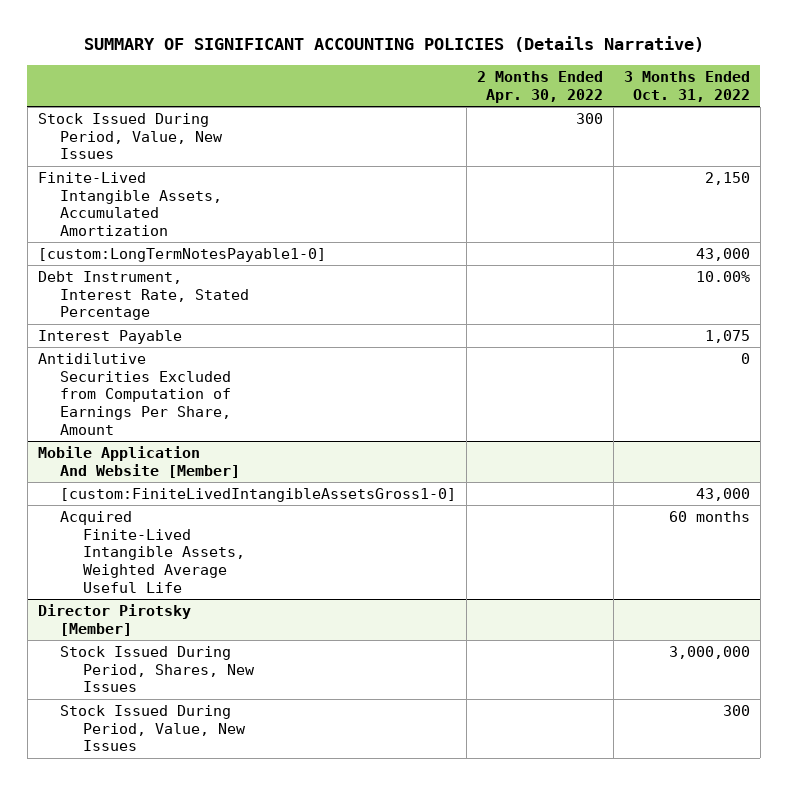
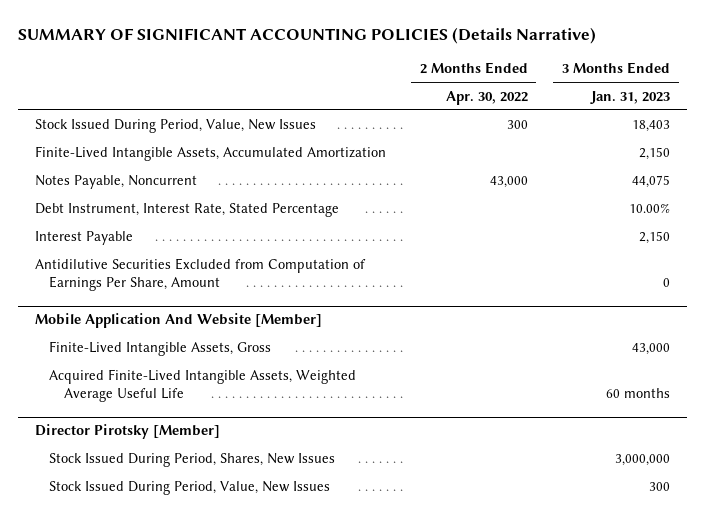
- | 2 Months Ended Apr. 30, 2022 | 3 Months Ended Oct. 31, 2022
+ | 2 Months Ended Apr. 30, 2022 | 3 Months Ended Jan. 31, 2023
- [custom:LongTermNotesPayable1-0] | | 43,000
+ Notes Payable, Noncurrent | 43,000 | 44,075
@ Mobile Application And Website [Member]
- [custom:FiniteLivedIntangibleAssetsGross1-0] | | 43,000
+ Finite-Lived Intangible Assets, Gross | | 43,000

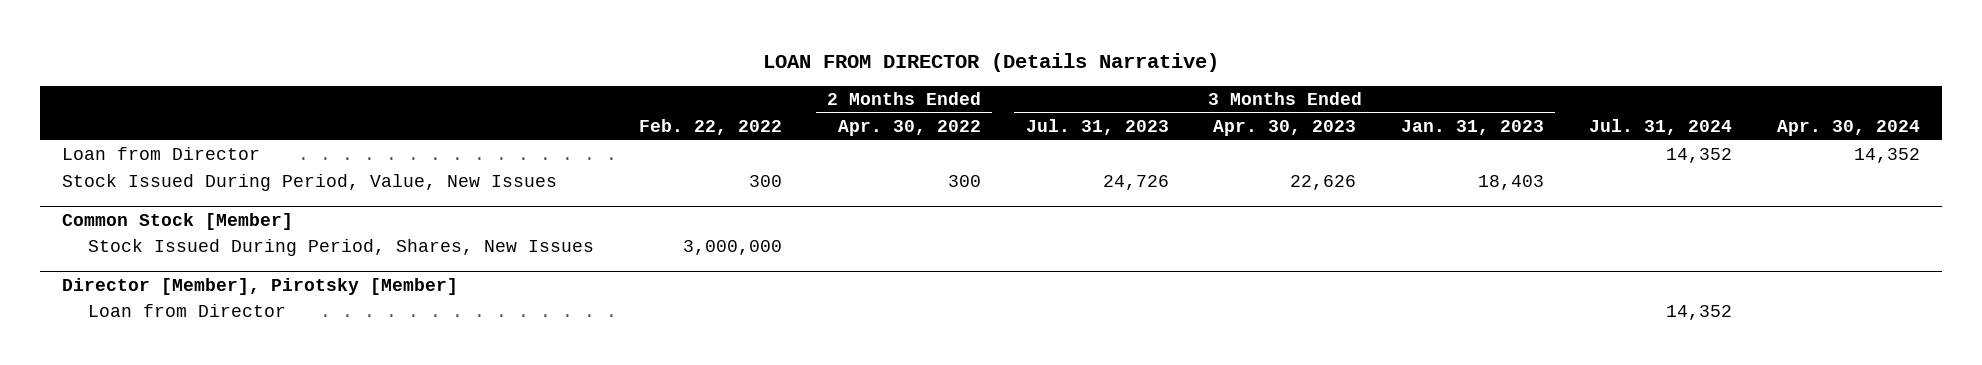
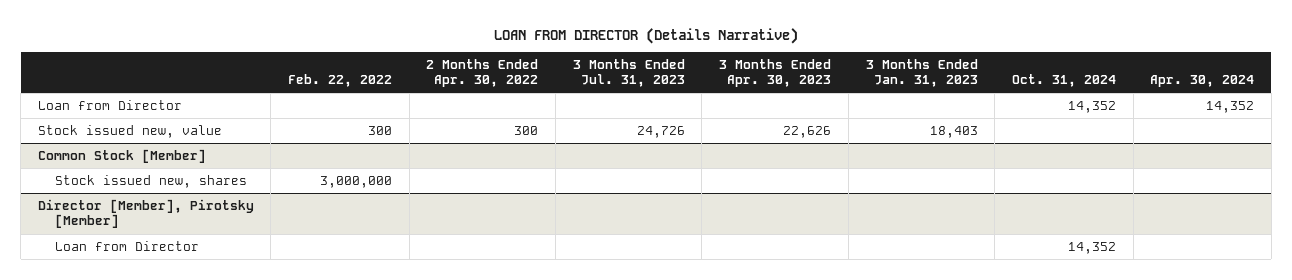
- | Feb. 22, 2022 | 2 Months Ended Apr. 30, 2022 | 3 Months Ended Jul. 31, 2023 | 3 Months Ended Apr. 30, 2023 | 3 Months Ended Jan. 31, 2023 | Jul. 31, 2024 | Apr. 30, 2024
+ | Feb. 22, 2022 | 2 Months Ended Apr. 30, 2022 | 3 Months Ended Jul. 31, 2023 | 3 Months Ended Apr. 30, 2023 | 3 Months Ended Jan. 31, 2023 | Oct. 31, 2024 | Apr. 30, 2024
- Stock Issued During Period, Value, New Issues | 300 | 300 | 24,726 | 22,626 | 18,403 | |
+ Stock issued new, value | 300 | 300 | 24,726 | 22,626 | 18,403 | |
@ Common Stock [Member]
- Stock Issued During Period, Shares, New Issues | 3,000,000 | | | | | |
+ Stock issued new, shares | 3,000,000 | | | | | |

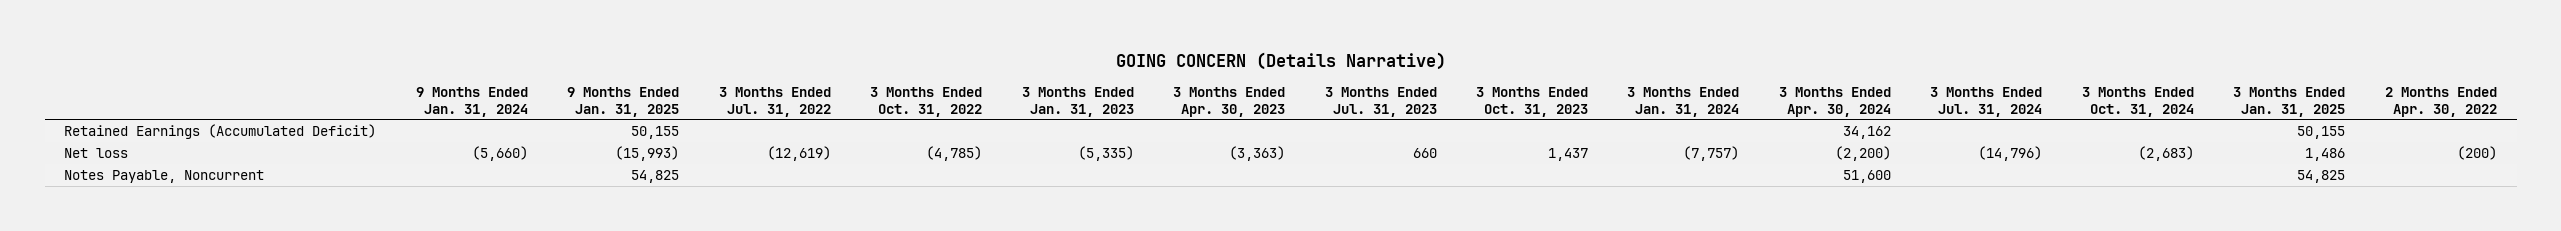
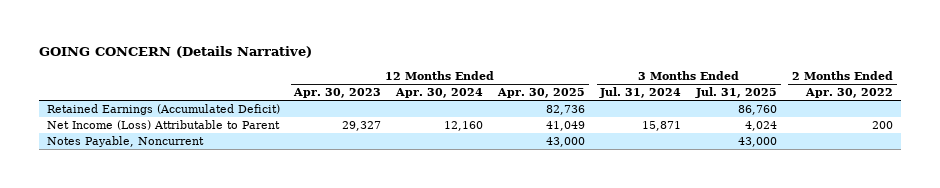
- | 9 Months Ended Jan. 31, 2024 | 9 Months Ended Jan. 31, 2025 | 3 Months Ended Jul. 31, 2022 | 3 Months Ended Oct. 31, 2022 | 3 Months Ended Jan. 31, 2023 | 3 Months Ended Apr. 30, 2023 | 3 Months Ended Jul. 31, 2023 | 3 Months Ended Oct. 31, 2023 | 3 Months Ended Jan. 31, 2024 | 3 Months Ended Apr. 30, 2024 | 3 Months Ended Jul. 31, 2024 | 3 Months Ended Oct. 31, 2024 | 3 Months Ended Jan. 31, 2025 | 2 Months Ended Apr. 30, 2022
+ | 12 Months Ended Apr. 30, 2023 | 12 Months Ended Apr. 30, 2024 | 12 Months Ended Apr. 30, 2025 | 3 Months Ended Jul. 31, 2024 | 3 Months Ended Jul. 31, 2025 | 2 Months Ended Apr. 30, 2022
- Net loss | (5,660) | (15,993) | (12,619) | (4,785) | (5,335) | (3,363) | 660 | 1,437 | (7,757) | (2,200) | (14,796) | (2,683) | 1,486 | (200)
+ Net Income (Loss) Attributable to Parent | 29,327 | 12,160 | 41,049 | 15,871 | 4,024 | 200

